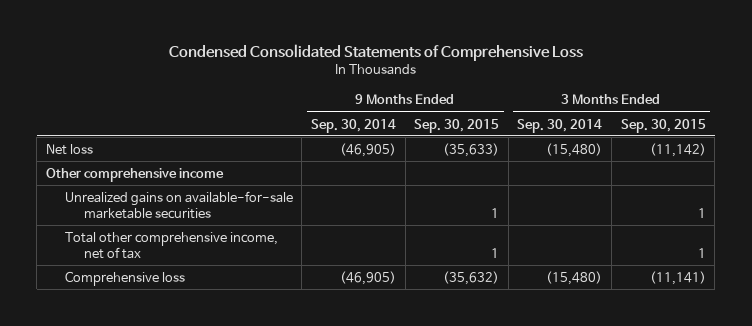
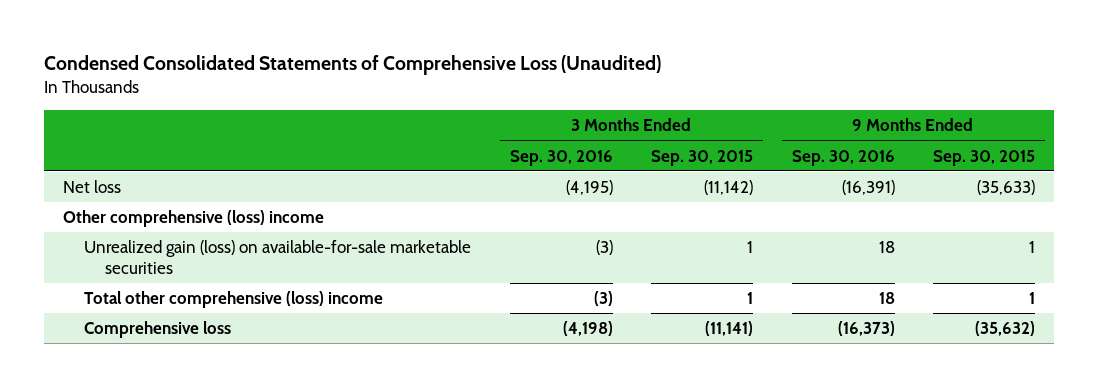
- Condensed Consolidated Statements of Comprehensive Loss
+ Condensed Consolidated Statements of Comprehensive Loss (Unaudited)
- | 9 Months Ended Sep. 30, 2014 | 9 Months Ended Sep. 30, 2015 | 3 Months Ended Sep. 30, 2014 | 3 Months Ended Sep. 30, 2015
+ | 3 Months Ended Sep. 30, 2016 | 3 Months Ended Sep. 30, 2015 | 9 Months Ended Sep. 30, 2016 | 9 Months Ended Sep. 30, 2015
- Other comprehensive income
- Unrealized gains on available-for-sale marketable securities | | 1 | | 1
- Total other comprehensive income, net of tax | | 1 | | 1
+ Other comprehensive (loss) income
+ Unrealized gain (loss) on available-for-sale marketable securities | (3) | 1 | 18 | 1
+ Total other comprehensive (loss) income | (3) | 1 | 18 | 1

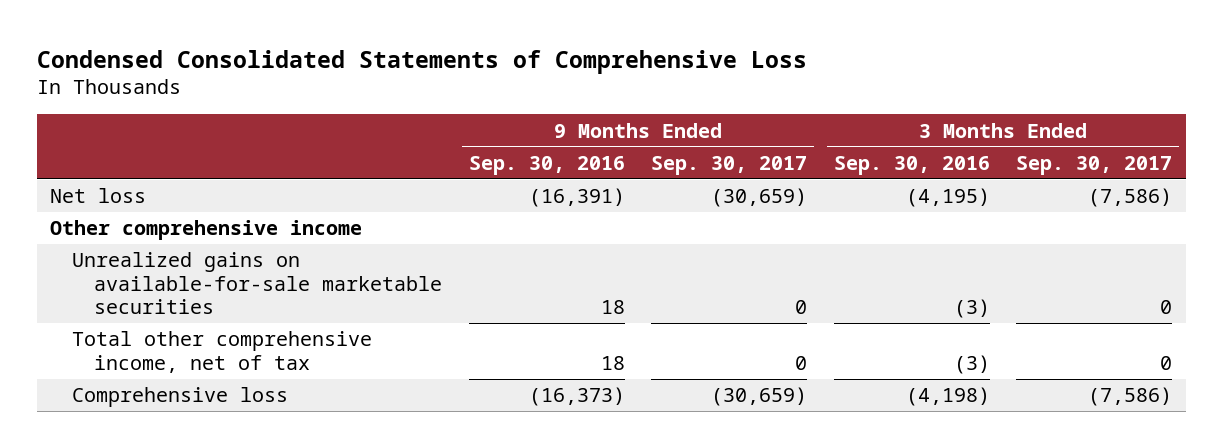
- Condensed Consolidated Statements of Comprehensive Loss (Unaudited)
+ Condensed Consolidated Statements of Comprehensive Loss
- | 3 Months Ended Sep. 30, 2016 | 3 Months Ended Sep. 30, 2015 | 9 Months Ended Sep. 30, 2016 | 9 Months Ended Sep. 30, 2015
+ | 9 Months Ended Sep. 30, 2016 | 9 Months Ended Sep. 30, 2017 | 3 Months Ended Sep. 30, 2016 | 3 Months Ended Sep. 30, 2017
- Other comprehensive (loss) income
- Unrealized gain (loss) on available-for-sale marketable securities | (3) | 1 | 18 | 1
- Total other comprehensive (loss) income | (3) | 1 | 18 | 1
+ Other comprehensive income
+ Unrealized gains on available-for-sale marketable securities | 18 | 0 | (3) | 0
+ Total other comprehensive income, net of tax | 18 | 0 | (3) | 0

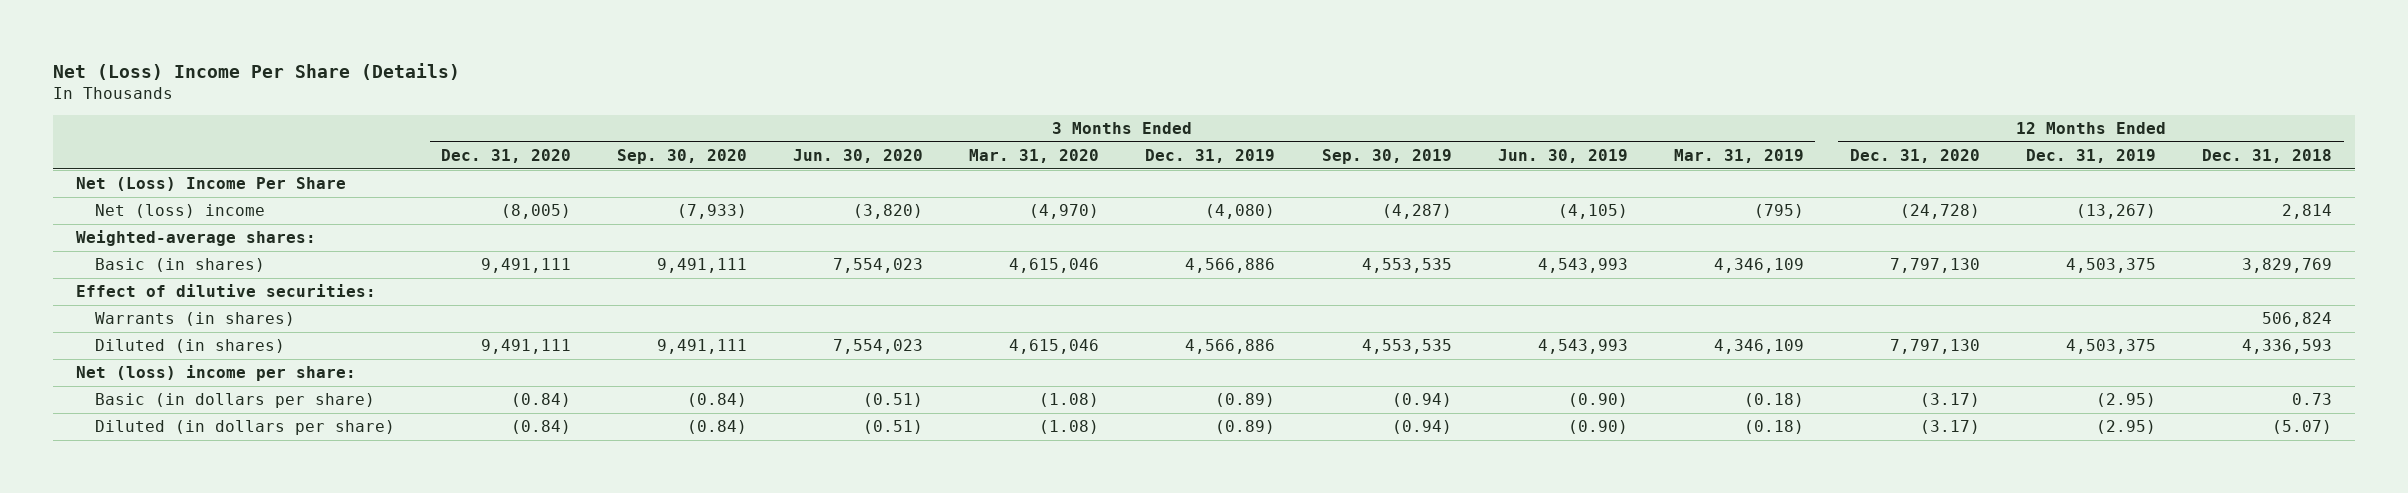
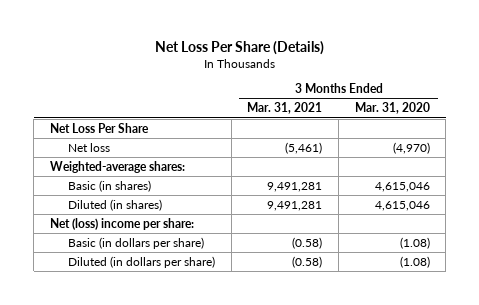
- Net (Loss) Income Per Share (Details)
+ Net Loss Per Share (Details)
- | 3 Months Ended Dec. 31, 2020 | 3 Months Ended Sep. 30, 2020 | 3 Months Ended Jun. 30, 2020 | 3 Months Ended Mar. 31, 2020 | 3 Months Ended Dec. 31, 2019 | 3 Months Ended Sep. 30, 2019 | 3 Months Ended Jun. 30, 2019 | 3 Months Ended Mar. 31, 2019 | 12 Months Ended Dec. 31, 2020 | 12 Months Ended Dec. 31, 2019 | 12 Months Ended Dec. 31, 2018
+ | 3 Months Ended Mar. 31, 2021 | 3 Months Ended Mar. 31, 2020
- Net (Loss) Income Per Share
- Net (loss) income | (8,005) | (7,933) | (3,820) | (4,970) | (4,080) | (4,287) | (4,105) | (795) | (24,728) | (13,267) | 2,814
+ Net Loss Per Share
+ Net loss | (5,461) | (4,970)
- Effect of dilutive securities:
- Warrants (in shares) | | | | | | | | | | | 506,824

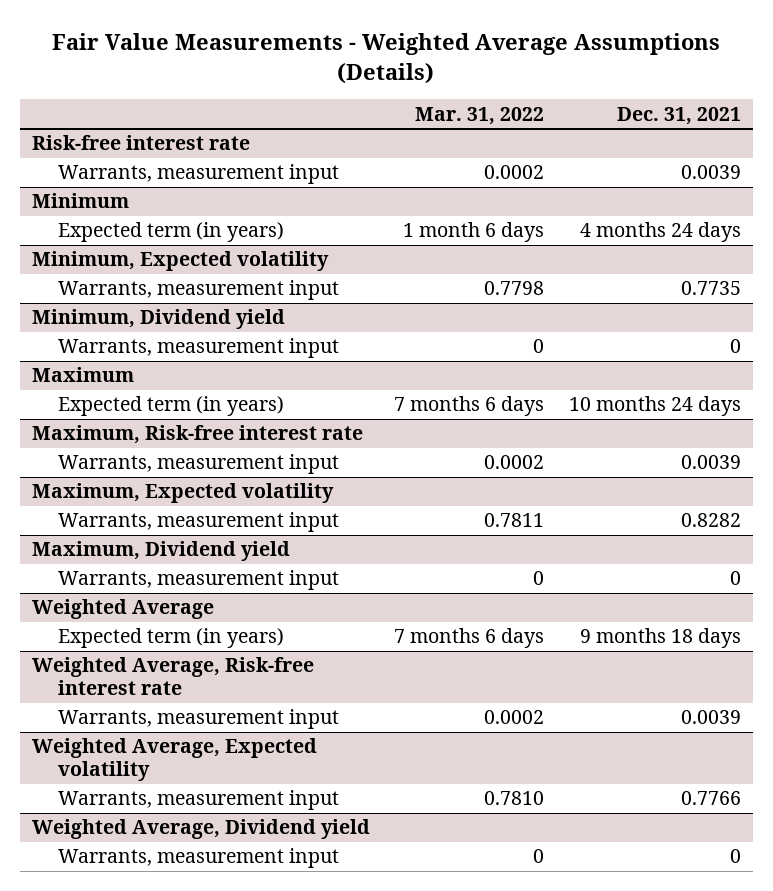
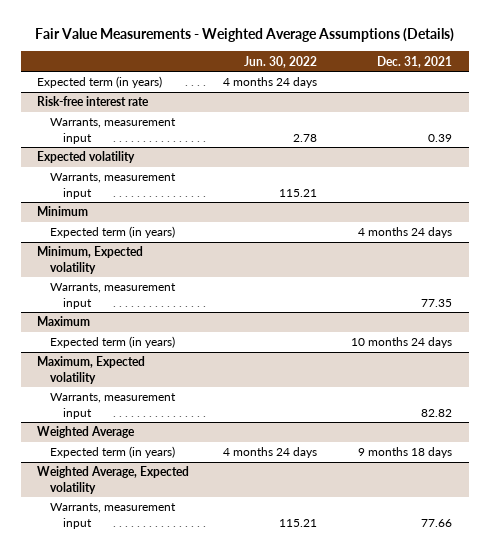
- | Mar. 31, 2022 | Dec. 31, 2021
+ | Jun. 30, 2022 | Dec. 31, 2021
+ Expected term (in years) | 4 months 24 days |
@ Risk-free interest rate
- Warrants, measurement input | 0.0002 | 0.0039
+ Warrants, measurement input | 2.78 | 0.39
+ Expected volatility
+ Warrants, measurement input | 115.21 |
@ Minimum, Expected volatility
- Warrants, measurement input | 0.7798 | 0.7735
- Minimum, Dividend yield
- Warrants, measurement input | 0 | 0
@ Minimum, Expected volatility
+ Warrants, measurement input | | 77.35
- Maximum, Risk-free interest rate
- Warrants, measurement input | 0.0002 | 0.0039
@ Maximum, Expected volatility
- Warrants, measurement input | 0.7811 | 0.8282
- Maximum, Dividend yield
- Warrants, measurement input | 0 | 0
@ Maximum, Expected volatility
+ Warrants, measurement input | | 82.82
- Weighted Average, Risk-free interest rate
- Warrants, measurement input | 0.0002 | 0.0039
@ Weighted Average, Expected volatility
- Warrants, measurement input | 0.7810 | 0.7766
- Weighted Average, Dividend yield
- Warrants, measurement input | 0 | 0
@ Weighted Average, Expected volatility
+ Warrants, measurement input | 115.21 | 77.66

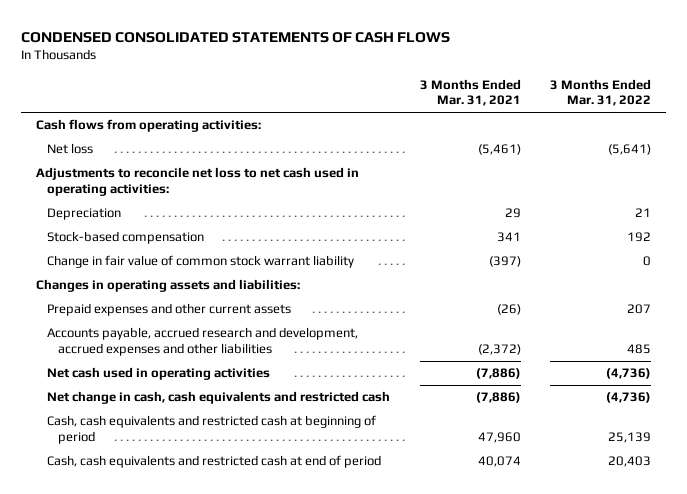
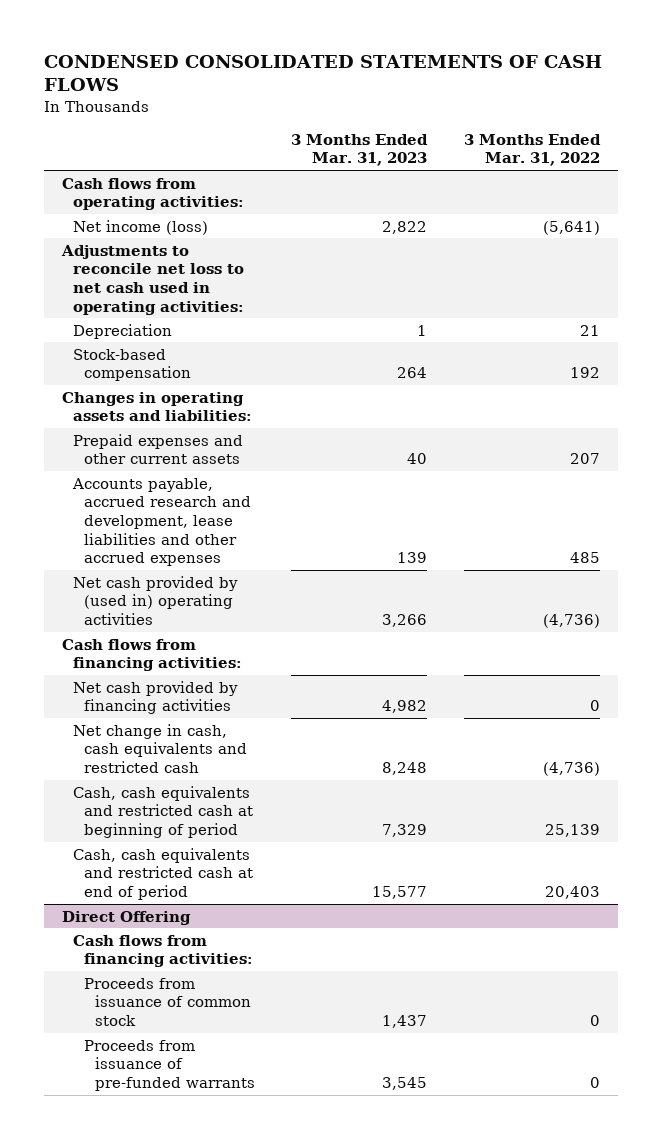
- | 3 Months Ended Mar. 31, 2021 | 3 Months Ended Mar. 31, 2022
+ | 3 Months Ended Mar. 31, 2023 | 3 Months Ended Mar. 31, 2022
- Net loss | (5,461) | (5,641)
+ Net income (loss) | 2,822 | (5,641)
- Change in fair value of common stock warrant liability | (397) | 0
- Accounts payable, accrued research and development, accrued expenses and other liabilities | (2,372) | 485
- Net cash used in operating activities | (7,886) | (4,736)
+ Accounts payable, accrued research and development, lease liabilities and other accrued expenses | 139 | 485
+ Net cash provided by (used in) operating activities | 3,266 | (4,736)
+ Cash flows from financing activities:
+ Net cash provided by financing activities | 4,982 | 0
+ Direct Offering
+ Cash flows from financing activities:
+ Proceeds from issuance of common stock | 1,437 | 0
+ Proceeds from issuance of pre-funded warrants | 3,545 | 0

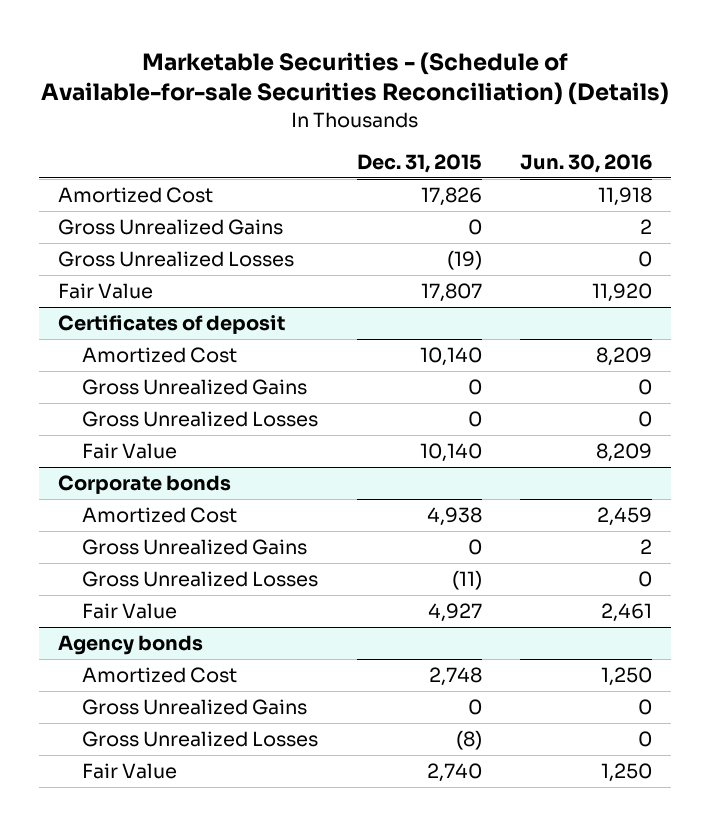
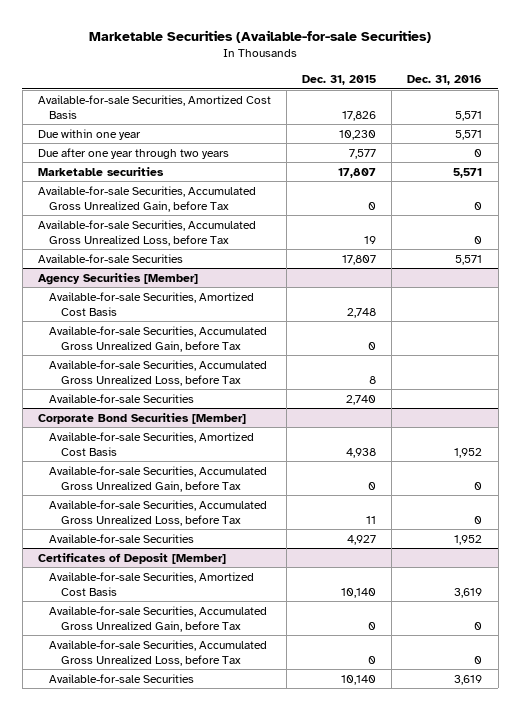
- Marketable Securities - (Schedule of Available-for-sale Securities Reconciliation) (Details)
+ Marketable Securities (Available-for-sale Securities)
- | Dec. 31, 2015 | Jun. 30, 2016
+ | Dec. 31, 2015 | Dec. 31, 2016
- Amortized Cost | 17,826 | 11,918
- Gross Unrealized Gains | 0 | 2
- Gross Unrealized Losses | (19) | 0
- Fair Value | 17,807 | 11,920
- Certificates of deposit
- Amortized Cost | 10,140 | 8,209
- Gross Unrealized Gains | 0 | 0
- Gross Unrealized Losses | 0 | 0
- Fair Value | 10,140 | 8,209
- Corporate bonds
- Amortized Cost | 4,938 | 2,459
- Gross Unrealized Gains | 0 | 2
- Gross Unrealized Losses | (11) | 0
- Fair Value | 4,927 | 2,461
- Agency bonds
- Amortized Cost | 2,748 | 1,250
- Gross Unrealized Gains | 0 | 0
- Gross Unrealized Losses | (8) | 0
- Fair Value | 2,740 | 1,250
+ Available-for-sale Securities, Amortized Cost Basis | 17,826 | 5,571
+ Due within one year | 10,230 | 5,571
+ Due after one year through two years | 7,577 | 0
+ Marketable securities | 17,807 | 5,571
+ Available-for-sale Securities, Accumulated Gross Unrealized Gain, before Tax | 0 | 0
+ Available-for-sale Securities, Accumulated Gross Unrealized Loss, before Tax | 19 | 0
+ Available-for-sale Securities | 17,807 | 5,571
+ Agency Securities [Member]
+ Available-for-sale Securities, Amortized Cost Basis | 2,748 |
+ Available-for-sale Securities, Accumulated Gross Unrealized Gain, before Tax | 0 |
+ Available-for-sale Securities, Accumulated Gross Unrealized Loss, before Tax | 8 |
+ Available-for-sale Securities | 2,740 |
+ Corporate Bond Securities [Member]
+ Available-for-sale Securities, Amortized Cost Basis | 4,938 | 1,952
+ Available-for-sale Securities, Accumulated Gross Unrealized Gain, before Tax | 0 | 0
+ Available-for-sale Securities, Accumulated Gross Unrealized Loss, before Tax | 11 | 0
+ Available-for-sale Securities | 4,927 | 1,952
+ Certificates of Deposit [Member]
+ Available-for-sale Securities, Amortized Cost Basis | 10,140 | 3,619
+ Available-for-sale Securities, Accumulated Gross Unrealized Gain, before Tax | 0 | 0
+ Available-for-sale Securities, Accumulated Gross Unrealized Loss, before Tax | 0 | 0
+ Available-for-sale Securities | 10,140 | 3,619

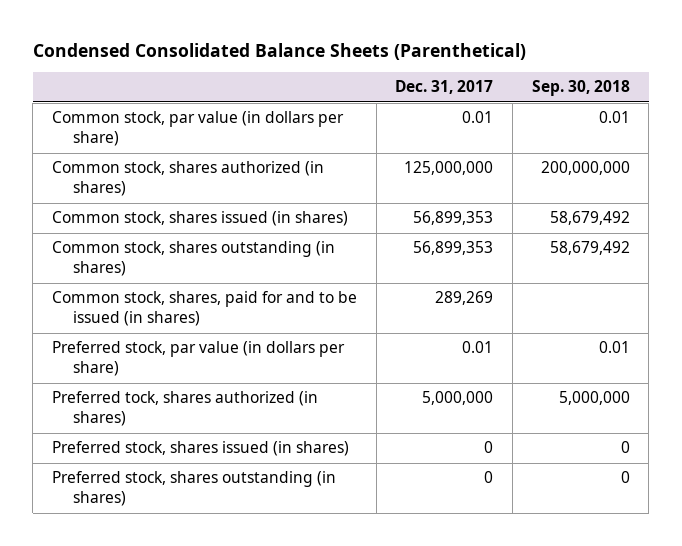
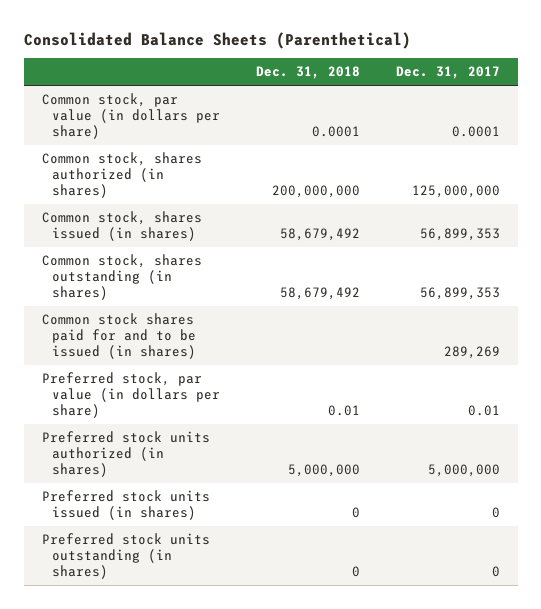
- Condensed Consolidated Balance Sheets (Parenthetical)
+ Consolidated Balance Sheets (Parenthetical)
- | Dec. 31, 2017 | Sep. 30, 2018
+ | Dec. 31, 2018 | Dec. 31, 2017
- Common stock, par value (in dollars per share) | 0.01 | 0.01
+ Common stock, par value (in dollars per share) | 0.0001 | 0.0001
- Common stock, shares, paid for and to be issued (in shares) | 289,269 |
+ Common stock shares paid for and to be issued (in shares) | | 289,269
- Preferred tock, shares authorized (in shares) | 5,000,000 | 5,000,000
- Preferred stock, shares issued (in shares) | 0 | 0
- Preferred stock, shares outstanding (in shares) | 0 | 0
+ Preferred stock units authorized (in shares) | 5,000,000 | 5,000,000
+ Preferred stock units issued (in shares) | 0 | 0
+ Preferred stock units outstanding (in shares) | 0 | 0

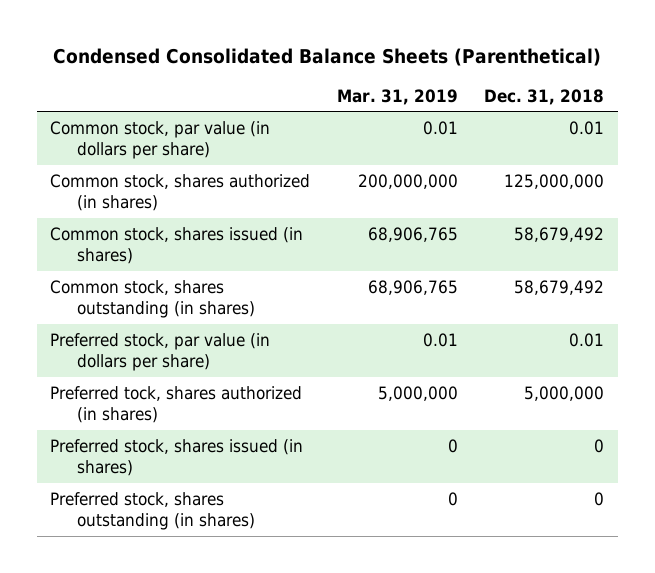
- Consolidated Balance Sheets (Parenthetical)
+ Condensed Consolidated Balance Sheets (Parenthetical)
- | Dec. 31, 2018 | Dec. 31, 2017
+ | Mar. 31, 2019 | Dec. 31, 2018
- Common stock, par value (in dollars per share) | 0.0001 | 0.0001
- Common stock, shares authorized (in shares) | 200,000,000 | 125,000,000
+ Common stock, par value (in dollars per share) | 0.01 | 0.01
+ Common stock, shares authorized (in shares) | 200,000,000 | 125,000,000
- Common stock shares paid for and to be issued (in shares) | | 289,269
- Preferred stock units authorized (in shares) | 5,000,000 | 5,000,000
- Preferred stock units issued (in shares) | 0 | 0
- Preferred stock units outstanding (in shares) | 0 | 0
+ Preferred tock, shares authorized (in shares) | 5,000,000 | 5,000,000
+ Preferred stock, shares issued (in shares) | 0 | 0
+ Preferred stock, shares outstanding (in shares) | 0 | 0

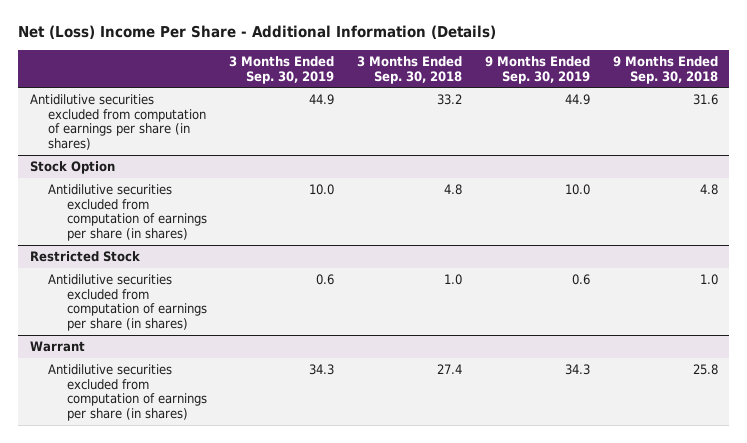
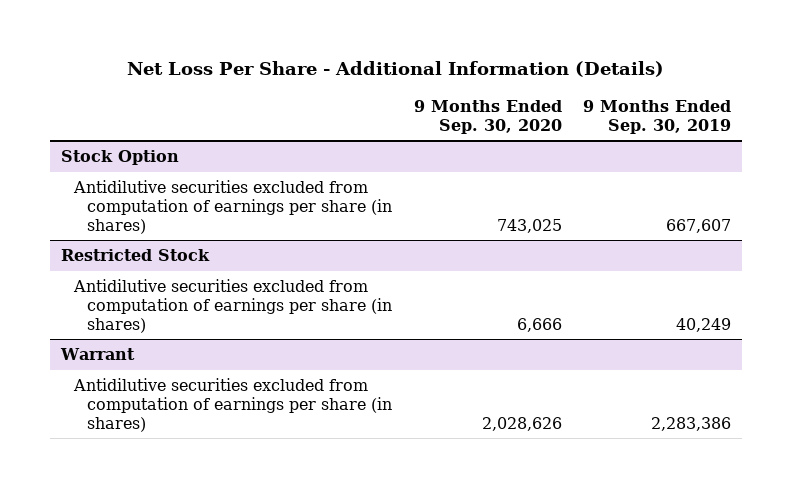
- Net (Loss) Income Per Share - Additional Information (Details)
+ Net Loss Per Share - Additional Information (Details)
- | 3 Months Ended Sep. 30, 2019 | 3 Months Ended Sep. 30, 2018 | 9 Months Ended Sep. 30, 2019 | 9 Months Ended Sep. 30, 2018
+ | 9 Months Ended Sep. 30, 2020 | 9 Months Ended Sep. 30, 2019
- Antidilutive securities excluded from computation of earnings per share (in shares) | 44.9 | 33.2 | 44.9 | 31.6
@ Stock Option
- Antidilutive securities excluded from computation of earnings per share (in shares) | 10.0 | 4.8 | 10.0 | 4.8
+ Antidilutive securities excluded from computation of earnings per share (in shares) | 743,025 | 667,607
@ Restricted Stock
- Antidilutive securities excluded from computation of earnings per share (in shares) | 0.6 | 1.0 | 0.6 | 1.0
+ Antidilutive securities excluded from computation of earnings per share (in shares) | 6,666 | 40,249
@ Warrant
- Antidilutive securities excluded from computation of earnings per share (in shares) | 34.3 | 27.4 | 34.3 | 25.8
+ Antidilutive securities excluded from computation of earnings per share (in shares) | 2,028,626 | 2,283,386

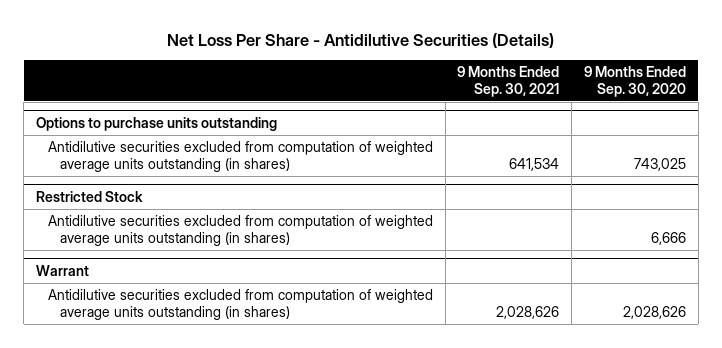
- Net Loss Per Share - Additional Information (Details)
+ Net Loss Per Share - Antidilutive Securities (Details)
- | 9 Months Ended Sep. 30, 2020 | 9 Months Ended Sep. 30, 2019
+ | 9 Months Ended Sep. 30, 2021 | 9 Months Ended Sep. 30, 2020
- Stock Option
- Antidilutive securities excluded from computation of earnings per share (in shares) | 743,025 | 667,607
+ Options to purchase units outstanding
+ Antidilutive securities excluded from computation of weighted average units outstanding (in shares) | 641,534 | 743,025
@ Restricted Stock
- Antidilutive securities excluded from computation of earnings per share (in shares) | 6,666 | 40,249
+ Antidilutive securities excluded from computation of weighted average units outstanding (in shares) | | 6,666
@ Warrant
- Antidilutive securities excluded from computation of earnings per share (in shares) | 2,028,626 | 2,283,386
+ Antidilutive securities excluded from computation of weighted average units outstanding (in shares) | 2,028,626 | 2,028,626

